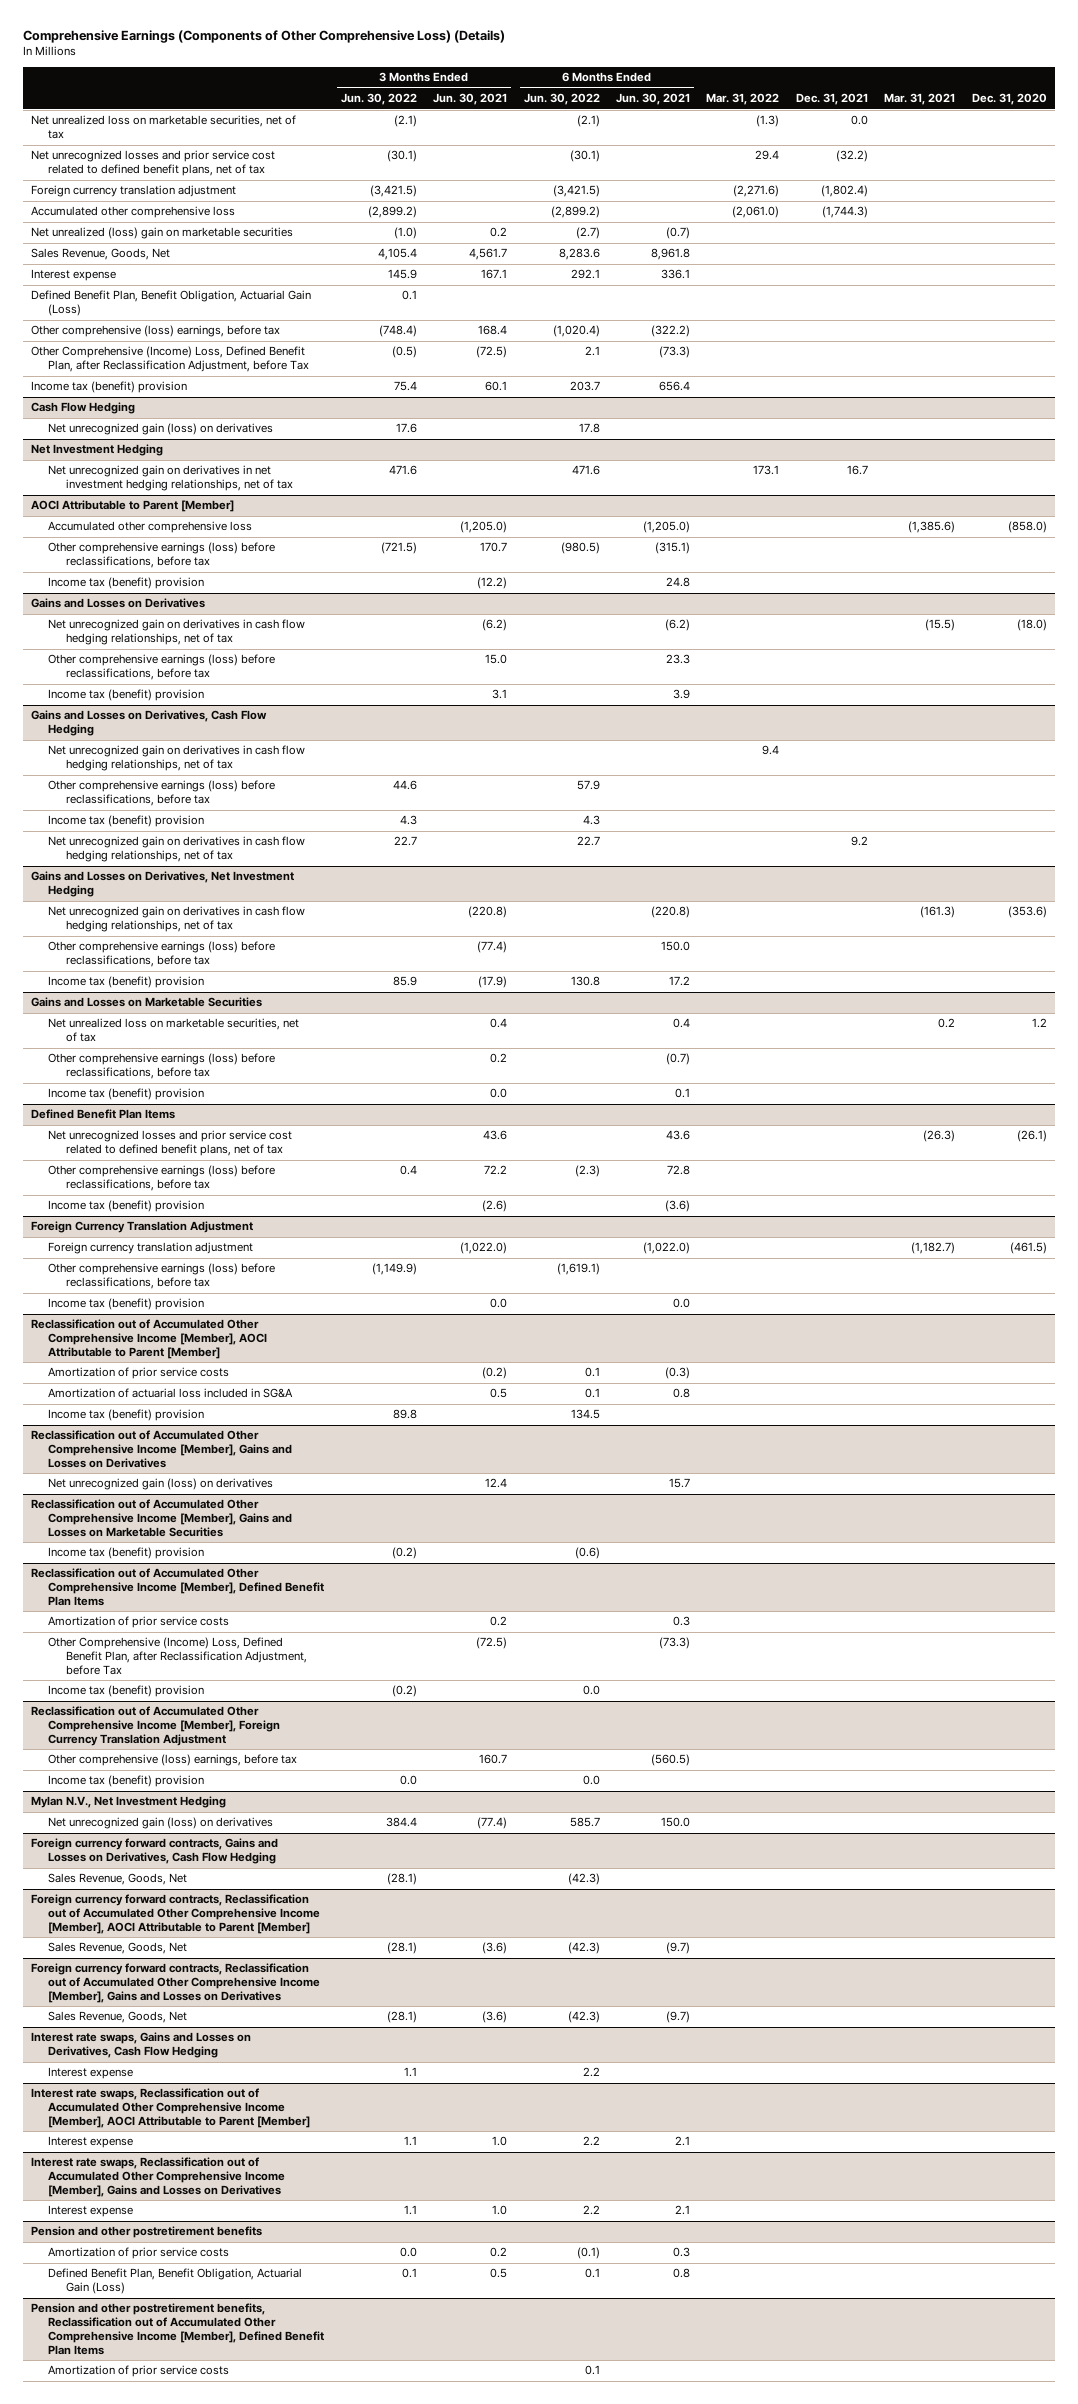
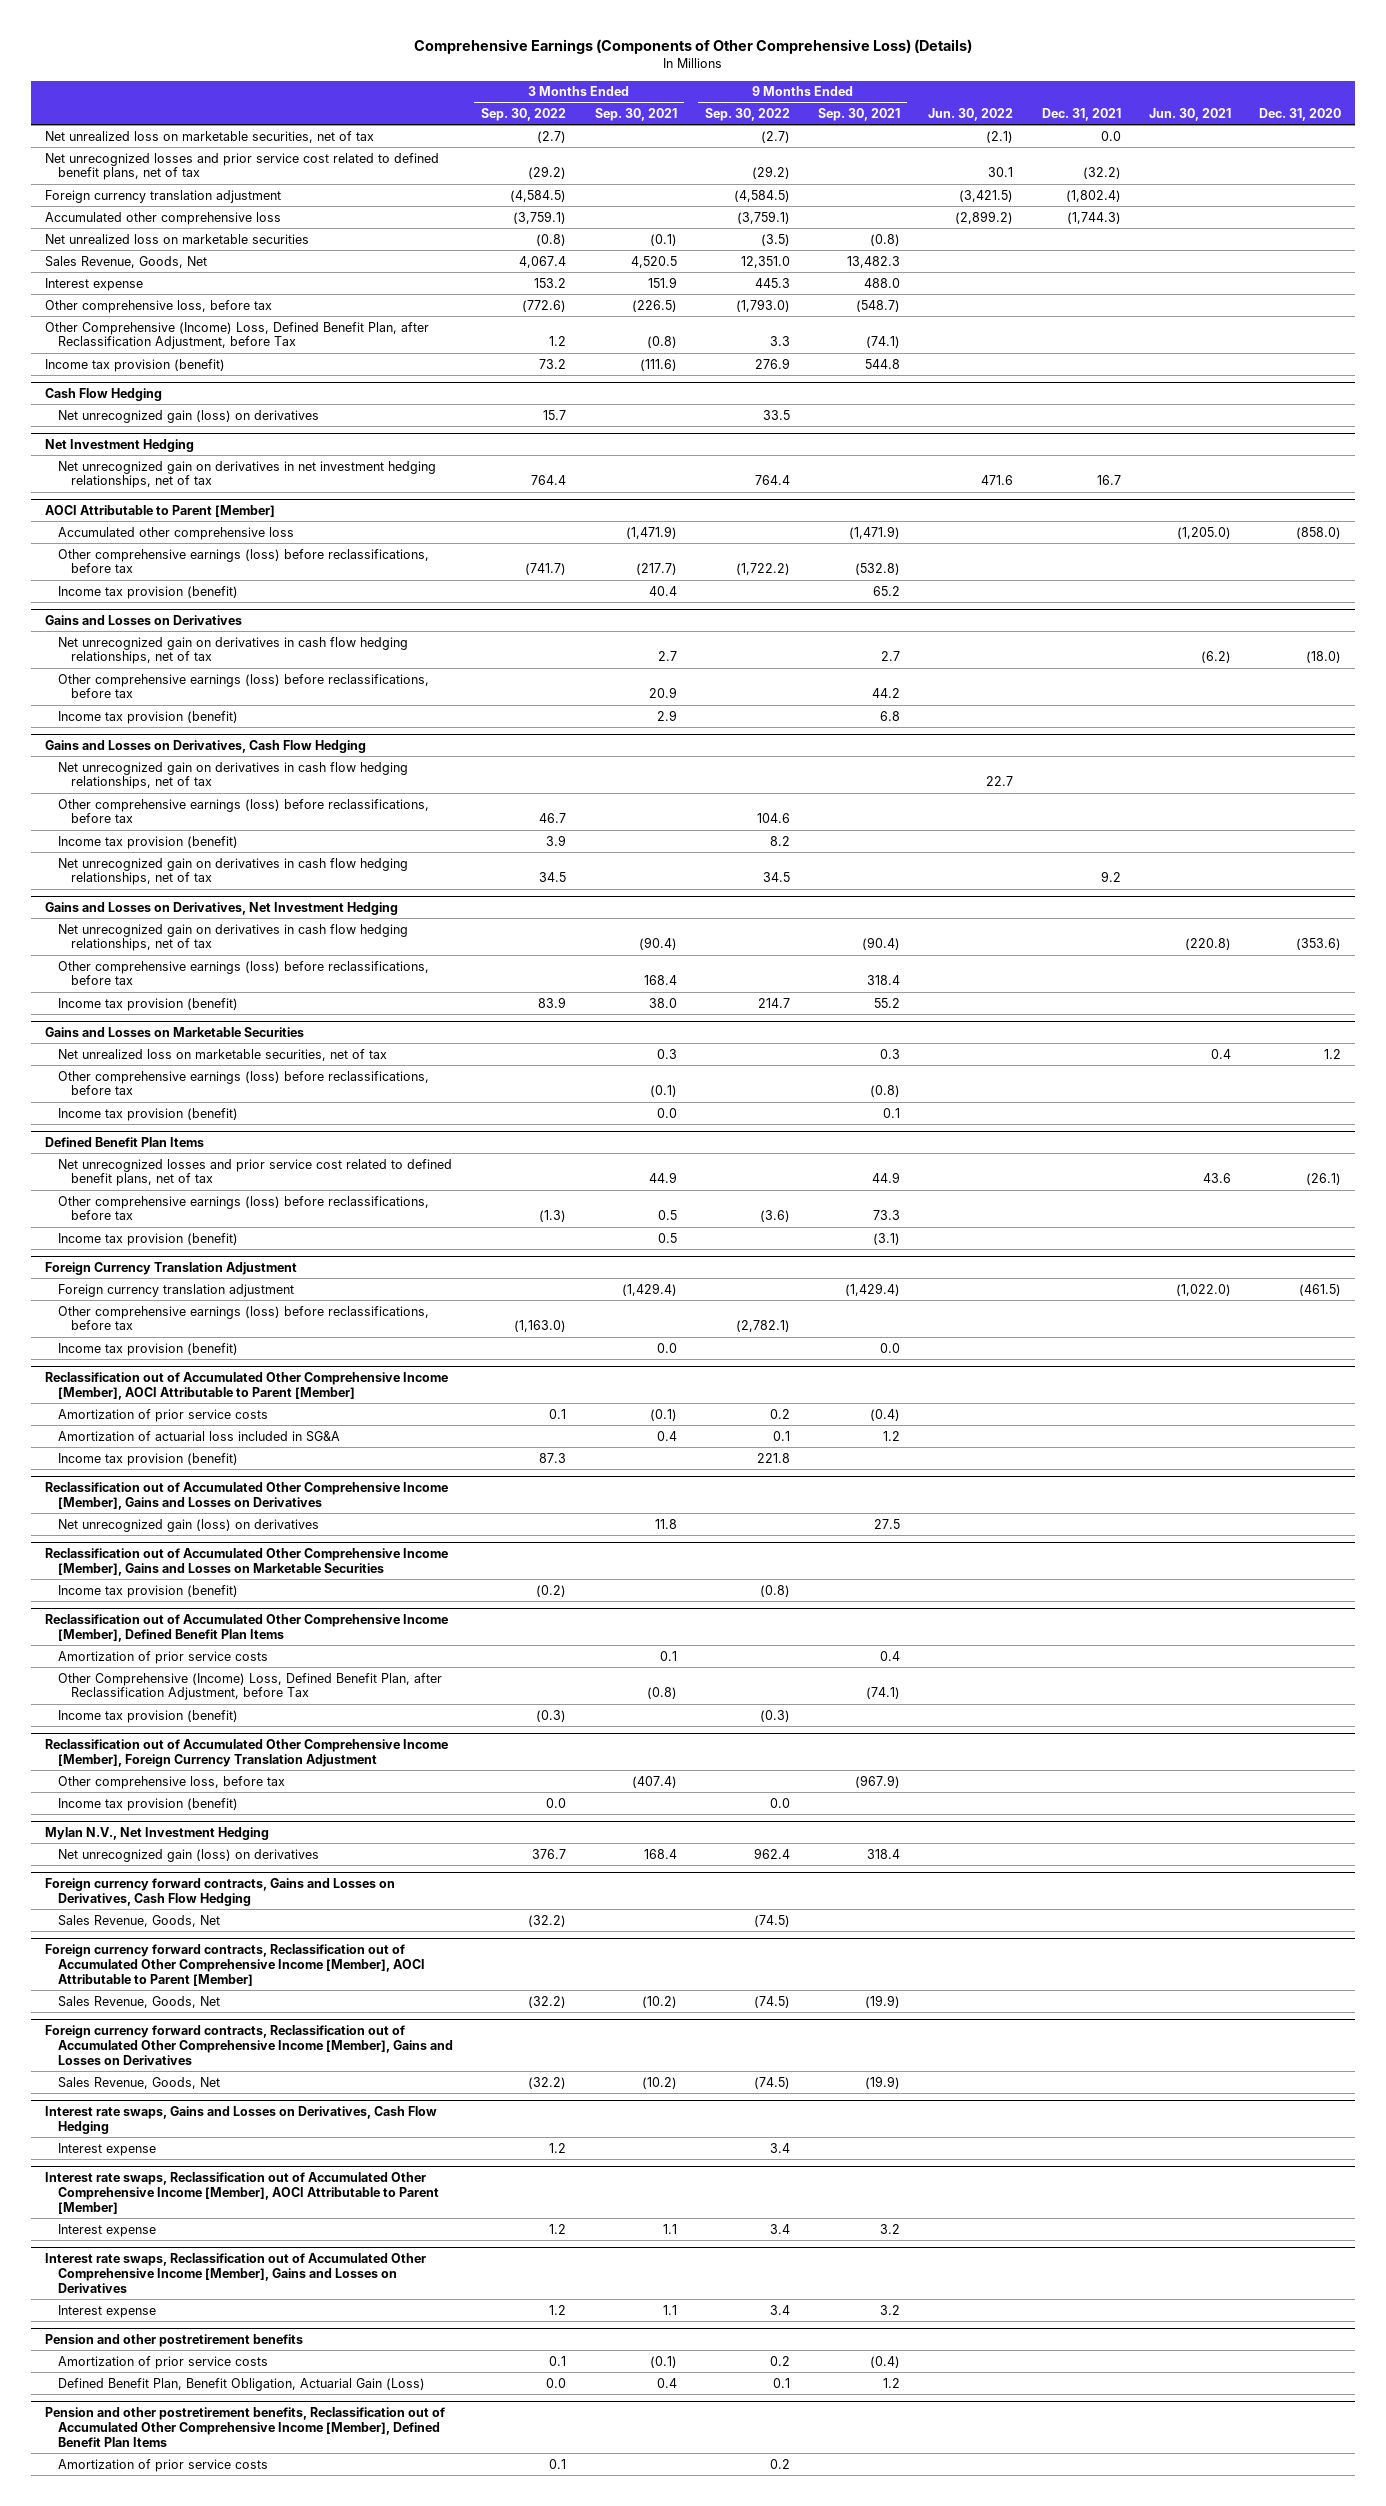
- | 3 Months Ended Jun. 30, 2022 | 3 Months Ended Jun. 30, 2021 | 6 Months Ended Jun. 30, 2022 | 6 Months Ended Jun. 30, 2021 | Mar. 31, 2022 | Dec. 31, 2021 | Mar. 31, 2021 | Dec. 31, 2020
+ | 3 Months Ended Sep. 30, 2022 | 3 Months Ended Sep. 30, 2021 | 9 Months Ended Sep. 30, 2022 | 9 Months Ended Sep. 30, 2021 | Jun. 30, 2022 | Dec. 31, 2021 | Jun. 30, 2021 | Dec. 31, 2020
- Net unrealized (loss) gain on marketable securities | (1.0) | 0.2 | (2.7) | (0.7) | | | |
+ Net unrealized loss on marketable securities | (0.8) | (0.1) | (3.5) | (0.8) | | | |
- Defined Benefit Plan, Benefit Obligation, Actuarial Gain (Loss) | 0.1 | | | | | | |
- Other comprehensive (loss) earnings, before tax | (748.4) | 168.4 | (1,020.4) | (322.2) | | | |
+ Other comprehensive loss, before tax | (772.6) | (226.5) | (1,793.0) | (548.7) | | | |
- Income tax (benefit) provision | 75.4 | 60.1 | 203.7 | 656.4 | | | |
+ Income tax provision (benefit) | 73.2 | (111.6) | 276.9 | 544.8 | | | |
@ AOCI Attributable to Parent [Member]
- Income tax (benefit) provision | | (12.2) | | 24.8 | | | |
+ Income tax provision (benefit) | | 40.4 | | 65.2 | | | |
@ Gains and Losses on Derivatives
- Income tax (benefit) provision | | 3.1 | | 3.9 | | | |
+ Income tax provision (benefit) | | 2.9 | | 6.8 | | | |
@ Gains and Losses on Derivatives, Cash Flow Hedging
- Income tax (benefit) provision | 4.3 | | 4.3 | | | | |
+ Income tax provision (benefit) | 3.9 | | 8.2 | | | | |
@ Gains and Losses on Derivatives, Net Investment Hedging
- Income tax (benefit) provision | 85.9 | (17.9) | 130.8 | 17.2 | | | |
+ Income tax provision (benefit) | 83.9 | 38.0 | 214.7 | 55.2 | | | |
@ Gains and Losses on Marketable Securities
- Income tax (benefit) provision | | 0.0 | | 0.1 | | | |
+ Income tax provision (benefit) | | 0.0 | | 0.1 | | | |
@ Defined Benefit Plan Items
- Income tax (benefit) provision | | (2.6) | | (3.6) | | | |
+ Income tax provision (benefit) | | 0.5 | | (3.1) | | | |
@ Foreign Currency Translation Adjustment
- Income tax (benefit) provision | | 0.0 | | 0.0 | | | |
+ Income tax provision (benefit) | | 0.0 | | 0.0 | | | |
@ Reclassification out of Accumulated Other Comprehensive Income [Member], AOCI Attributable to Parent [Member]
- Income tax (benefit) provision | 89.8 | | 134.5 | | | | |
+ Income tax provision (benefit) | 87.3 | | 221.8 | | | | |
@ Reclassification out of Accumulated Other Comprehensive Income [Member], Gains and Losses on Marketable Securities
- Income tax (benefit) provision | (0.2) | | (0.6) | | | | |
+ Income tax provision (benefit) | (0.2) | | (0.8) | | | | |
@ Reclassification out of Accumulated Other Comprehensive Income [Member], Defined Benefit Plan Items
- Income tax (benefit) provision | (0.2) | | 0.0 | | | | |
+ Income tax provision (benefit) | (0.3) | | (0.3) | | | | |
@ Reclassification out of Accumulated Other Comprehensive Income [Member], Foreign Currency Translation Adjustment
- Other comprehensive (loss) earnings, before tax | | 160.7 | | (560.5) | | | |
- Income tax (benefit) provision | 0.0 | | 0.0 | | | | |
+ Other comprehensive loss, before tax | | (407.4) | | (967.9) | | | |
+ Income tax provision (benefit) | 0.0 | | 0.0 | | | | |

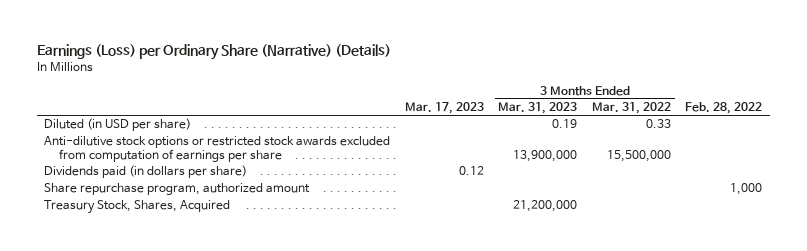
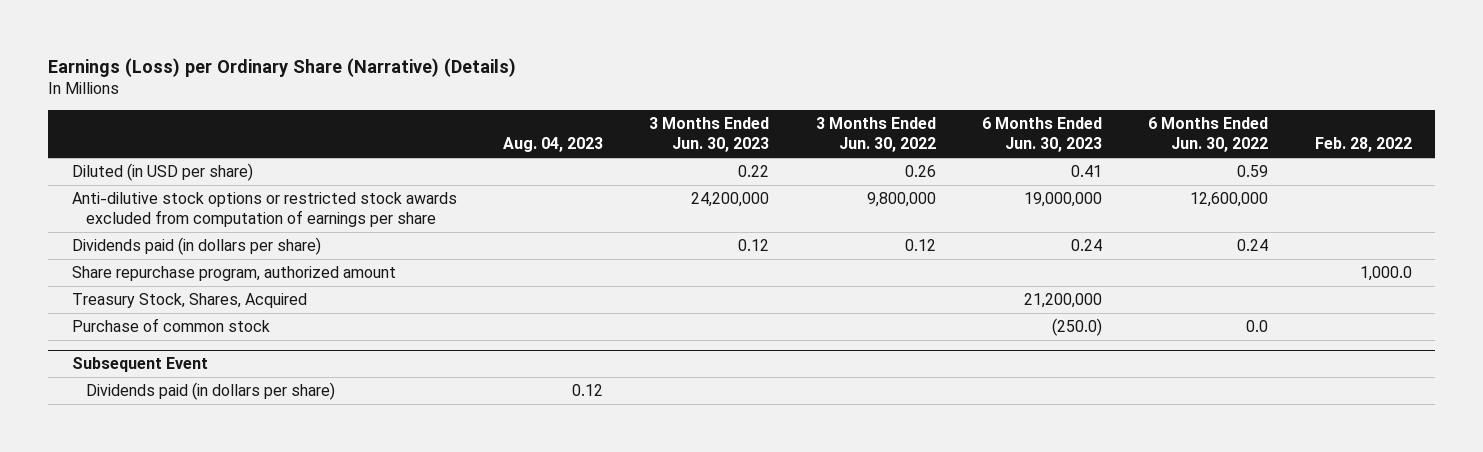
- | Mar. 17, 2023 | 3 Months Ended Mar. 31, 2023 | 3 Months Ended Mar. 31, 2022 | Feb. 28, 2022
+ | Aug. 04, 2023 | 3 Months Ended Jun. 30, 2023 | 3 Months Ended Jun. 30, 2022 | 6 Months Ended Jun. 30, 2023 | 6 Months Ended Jun. 30, 2022 | Feb. 28, 2022
- Share repurchase program, authorized amount | | | | 1,000
+ Share repurchase program, authorized amount | | | | | | 1,000.0
+ Purchase of common stock | | | | (250.0) | 0.0 |
+ Subsequent Event
+ Dividends paid (in dollars per share) | 0.12 | | | | |

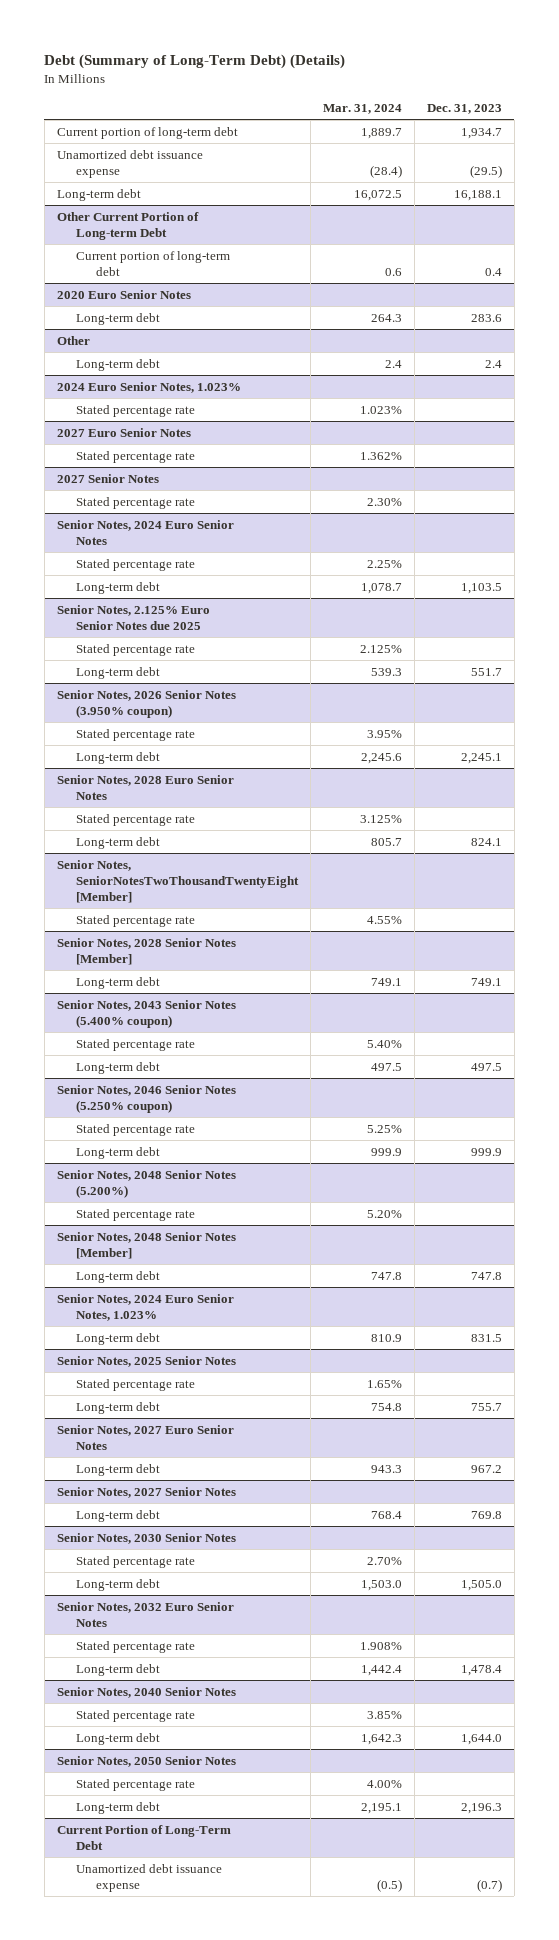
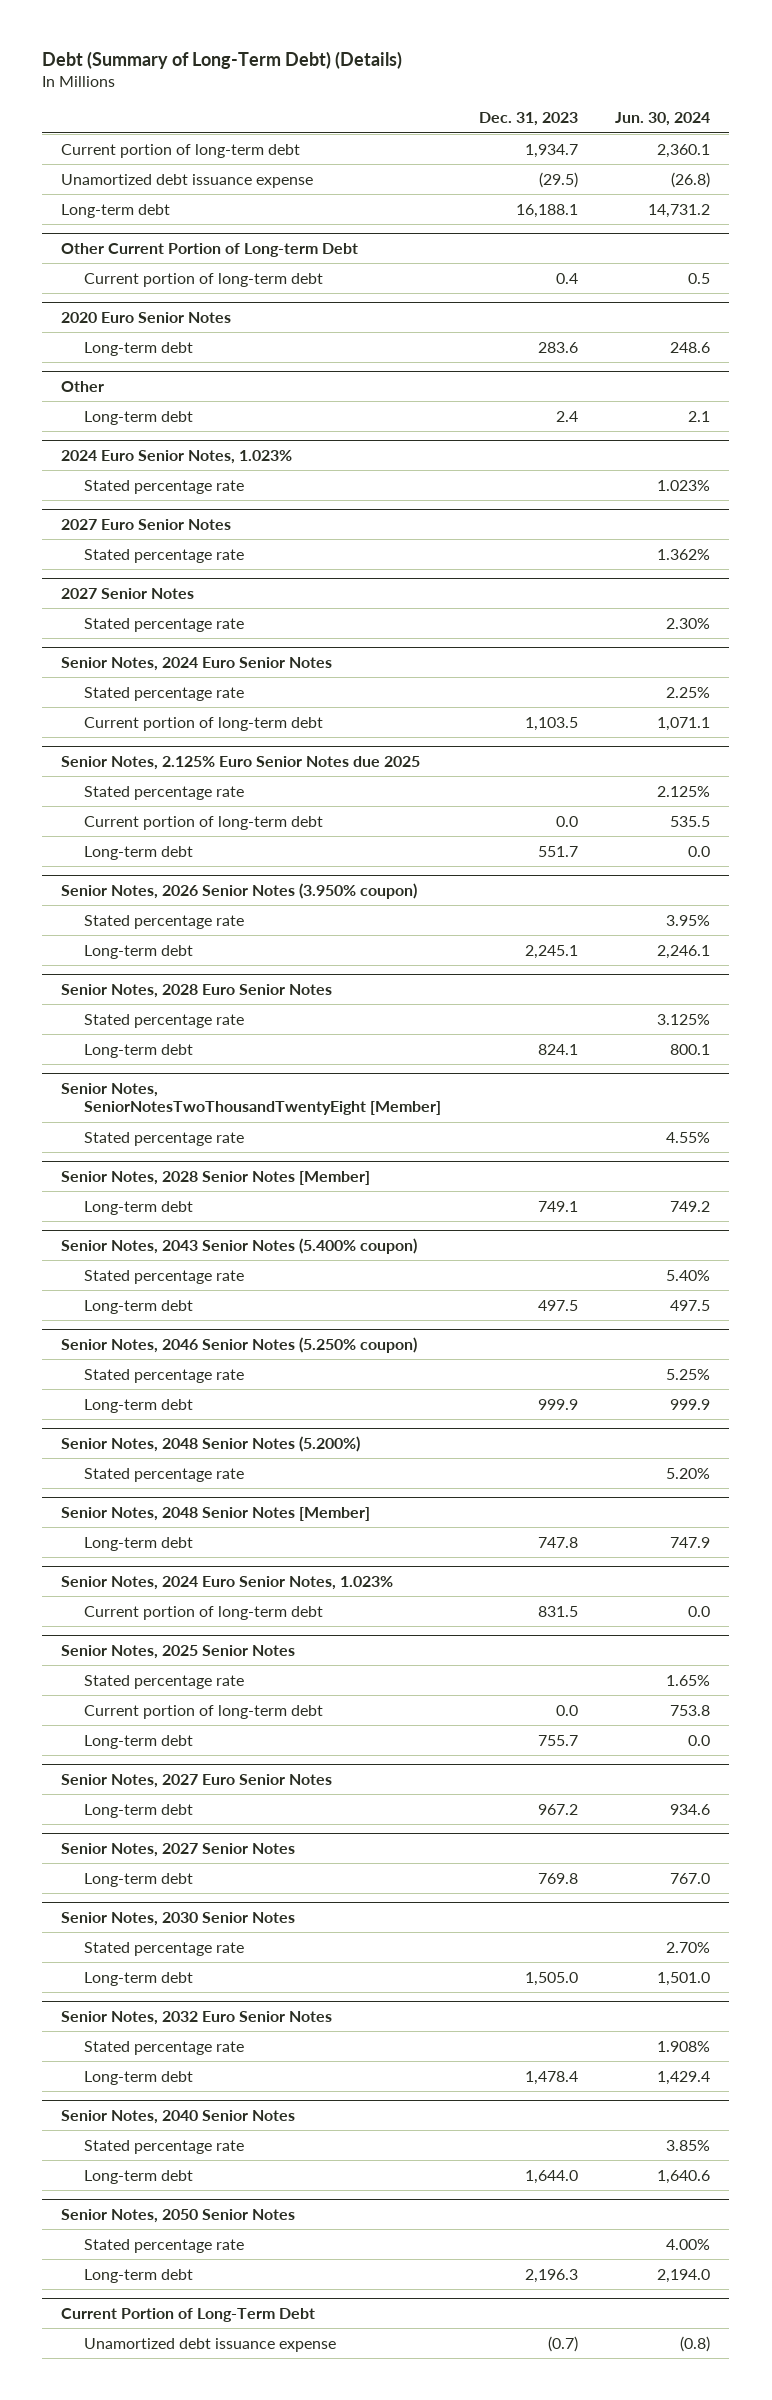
- | Mar. 31, 2024 | Dec. 31, 2023
+ | Dec. 31, 2023 | Jun. 30, 2024
@ Senior Notes, 2024 Euro Senior Notes
- Long-term debt | 1,078.7 | 1,103.5
+ Current portion of long-term debt | 1,103.5 | 1,071.1
@ Senior Notes, 2.125% Euro Senior Notes due 2025
+ Current portion of long-term debt | 0.0 | 535.5
@ Senior Notes, 2024 Euro Senior Notes, 1.023%
- Long-term debt | 810.9 | 831.5
+ Current portion of long-term debt | 831.5 | 0.0
@ Senior Notes, 2025 Senior Notes
+ Current portion of long-term debt | 0.0 | 753.8

